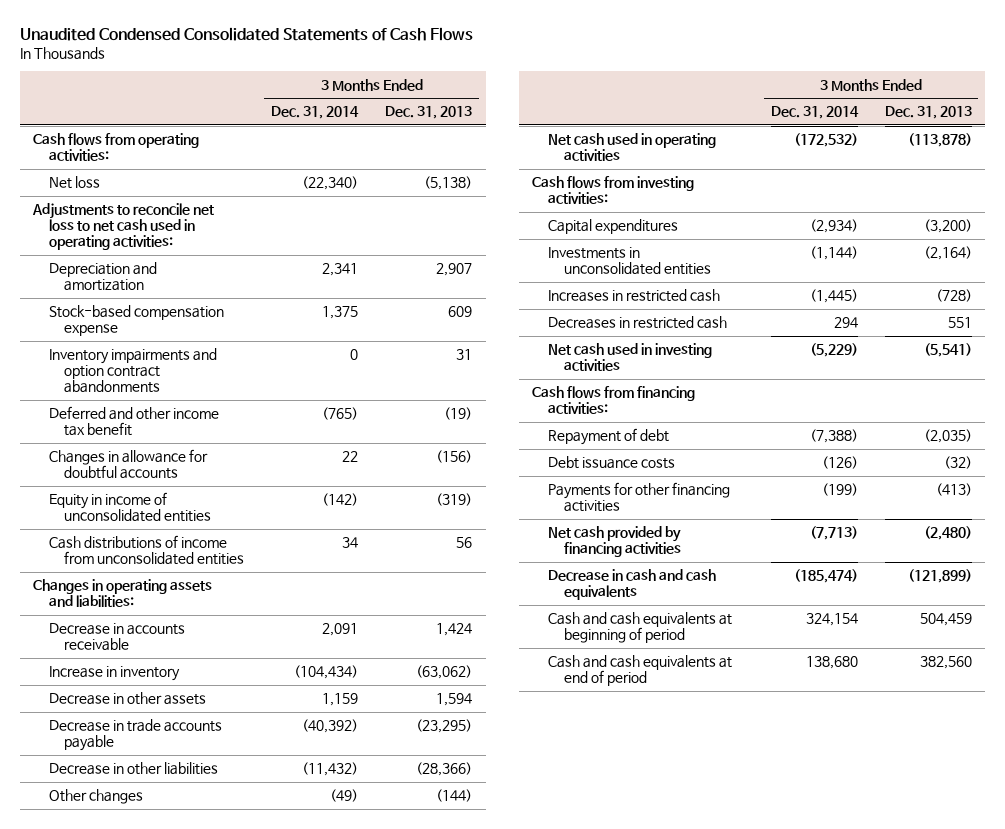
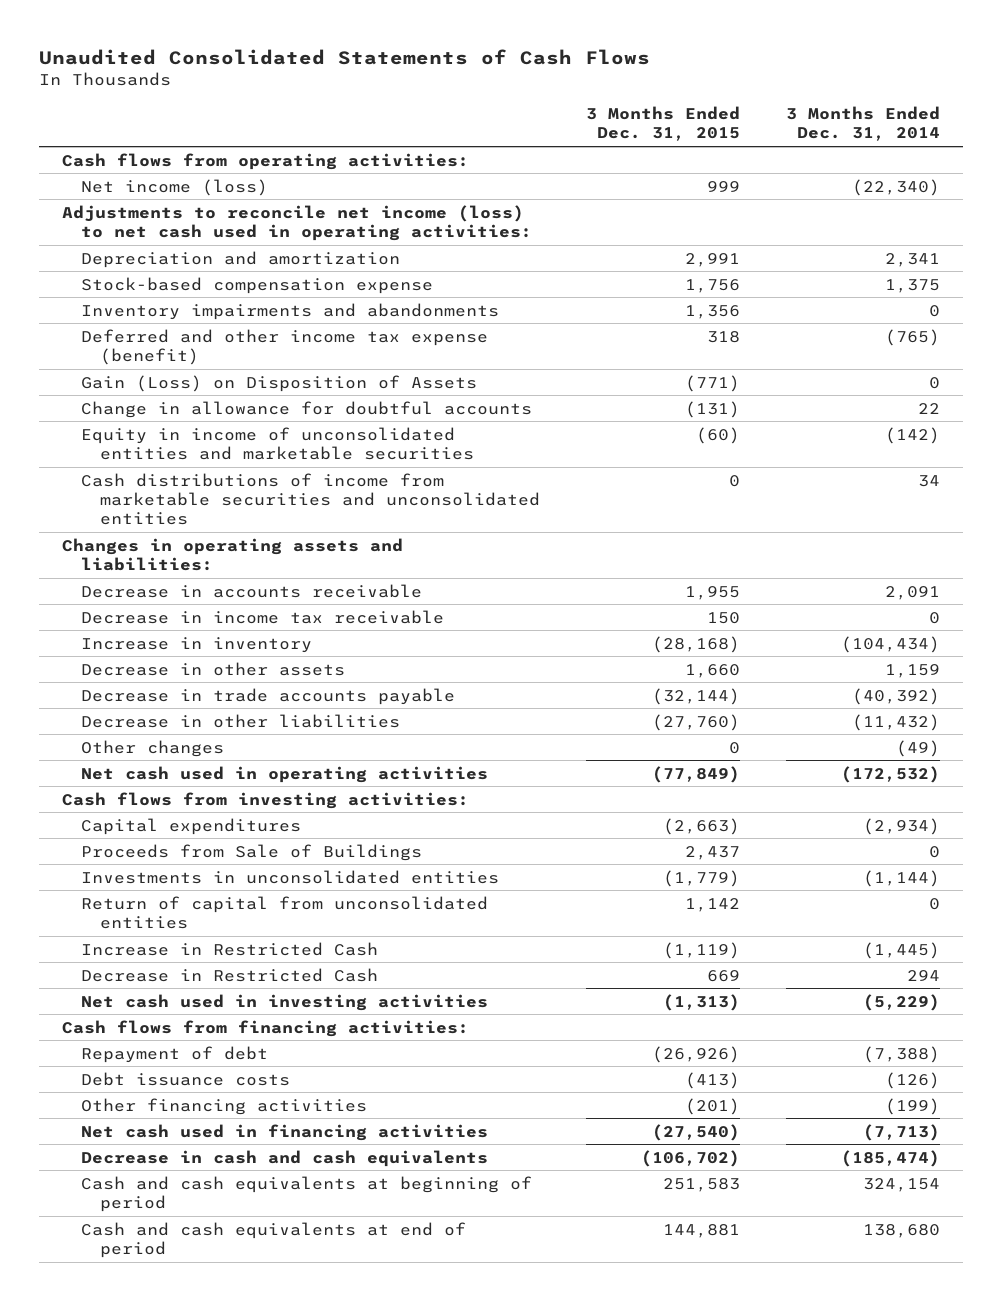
- Unaudited Condensed Consolidated Statements of Cash Flows
+ Unaudited Consolidated Statements of Cash Flows
- | 3 Months Ended Dec. 31, 2014 | 3 Months Ended Dec. 31, 2013
+ | 3 Months Ended Dec. 31, 2015 | 3 Months Ended Dec. 31, 2014
- Net loss | (22,340) | (5,138)
- Adjustments to reconcile net loss to net cash used in operating activities:
+ Net income (loss) | 999 | (22,340)
+ Adjustments to reconcile net income (loss) to net cash used in operating activities:
- Inventory impairments and option contract abandonments | 0 | 31
- Deferred and other income tax benefit | (765) | (19)
- Changes in allowance for doubtful accounts | 22 | (156)
- Equity in income of unconsolidated entities | (142) | (319)
- Cash distributions of income from unconsolidated entities | 34 | 56
+ Inventory impairments and abandonments | 1,356 | 0
+ Deferred and other income tax expense (benefit) | 318 | (765)
+ Gain (Loss) on Disposition of Assets | (771) | 0
+ Change in allowance for doubtful accounts | (131) | 22
+ Equity in income of unconsolidated entities and marketable securities | (60) | (142)
+ Cash distributions of income from marketable securities and unconsolidated entities | 0 | 34
+ Decrease in income tax receivable | 150 | 0
+ Proceeds from Sale of Buildings | 2,437 | 0
- Increases in restricted cash | (1,445) | (728)
- Decreases in restricted cash | 294 | 551
+ Return of capital from unconsolidated entities | 1,142 | 0
+ Increase in Restricted Cash | (1,119) | (1,445)
+ Decrease in Restricted Cash | 669 | 294
- Payments for other financing activities | (199) | (413)
- Net cash provided by financing activities | (7,713) | (2,480)
+ Other financing activities | (201) | (199)
+ Net cash used in financing activities | (27,540) | (7,713)

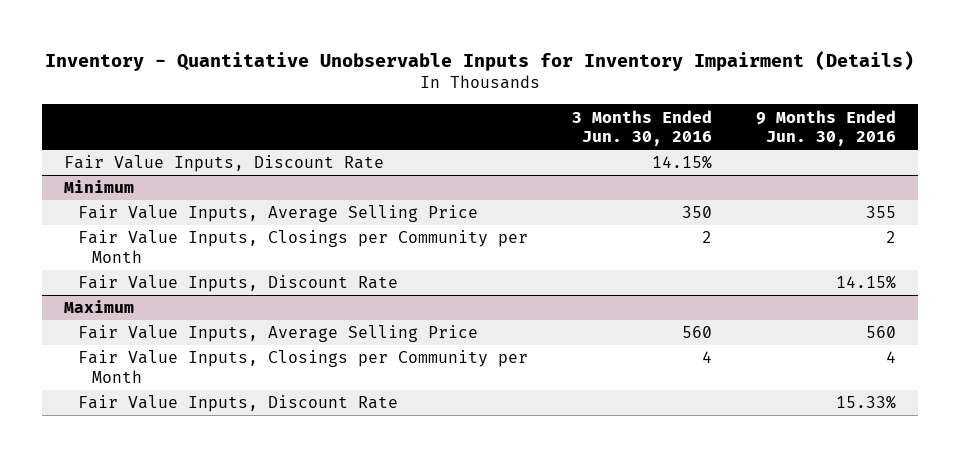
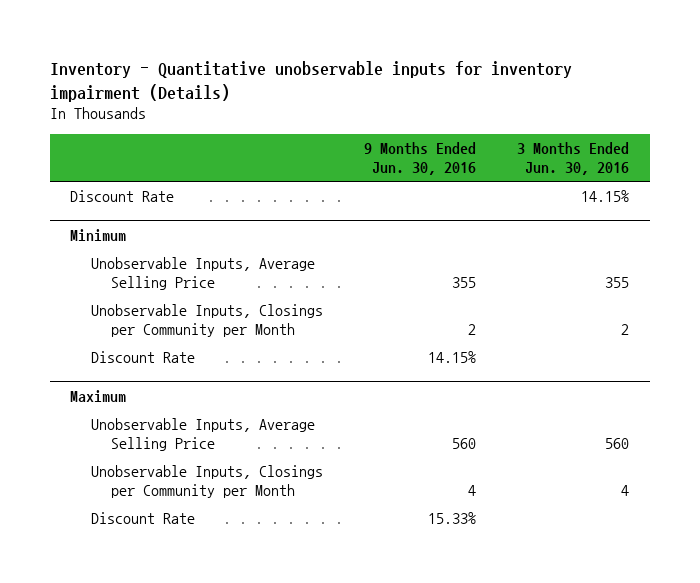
- Inventory - Quantitative Unobservable Inputs for Inventory Impairment (Details)
+ Inventory - Quantitative unobservable inputs for inventory impairment (Details)
- | 3 Months Ended Jun. 30, 2016 | 9 Months Ended Jun. 30, 2016
+ | 9 Months Ended Jun. 30, 2016 | 3 Months Ended Jun. 30, 2016
- Fair Value Inputs, Discount Rate | 14.15% |
+ Discount Rate | | 14.15%
@ Minimum
- Fair Value Inputs, Average Selling Price | 350 | 355
- Fair Value Inputs, Closings per Community per Month | 2 | 2
- Fair Value Inputs, Discount Rate | | 14.15%
+ Unobservable Inputs, Average Selling Price | 355 | 355
+ Unobservable Inputs, Closings per Community per Month | 2 | 2
+ Discount Rate | 14.15% |
@ Maximum
- Fair Value Inputs, Average Selling Price | 560 | 560
- Fair Value Inputs, Closings per Community per Month | 4 | 4
- Fair Value Inputs, Discount Rate | | 15.33%
+ Unobservable Inputs, Average Selling Price | 560 | 560
+ Unobservable Inputs, Closings per Community per Month | 4 | 4
+ Discount Rate | 15.33% |

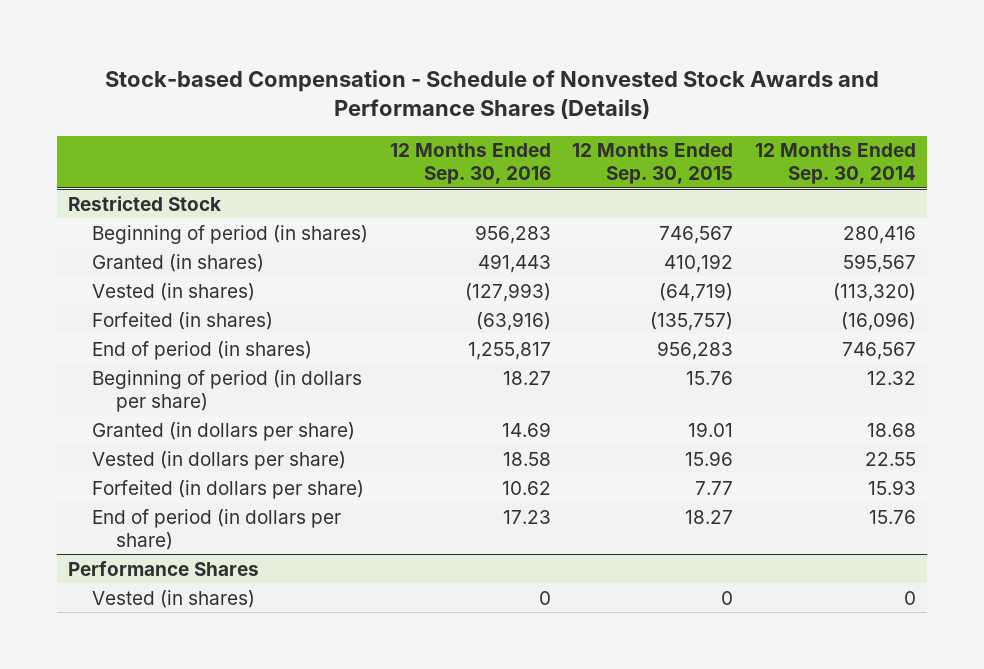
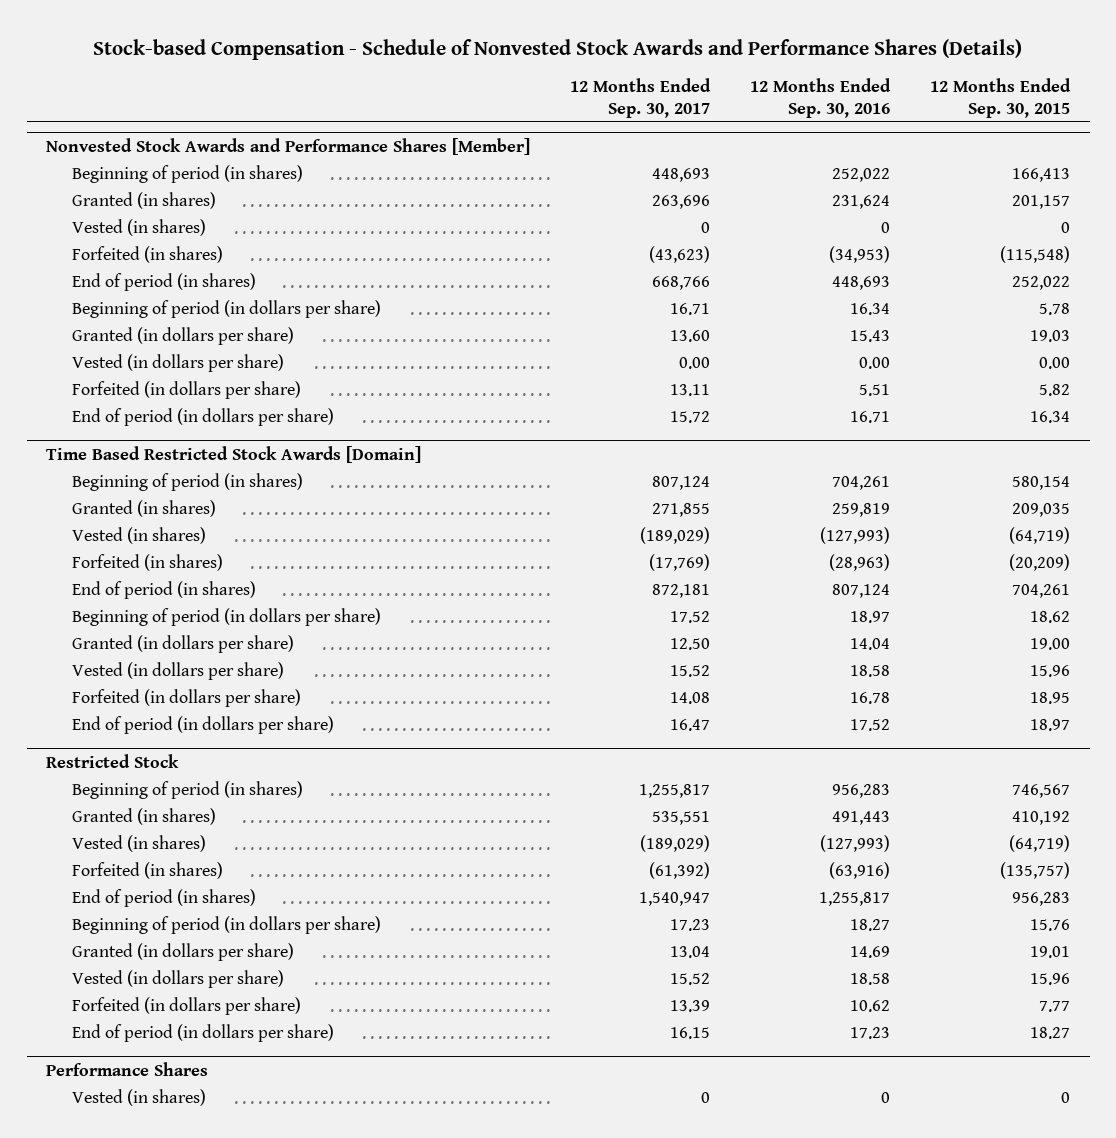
- | 12 Months Ended Sep. 30, 2016 | 12 Months Ended Sep. 30, 2015 | 12 Months Ended Sep. 30, 2014
+ | 12 Months Ended Sep. 30, 2017 | 12 Months Ended Sep. 30, 2016 | 12 Months Ended Sep. 30, 2015
+ Nonvested Stock Awards and Performance Shares [Member]
+ Beginning of period (in shares) | 448,693 | 252,022 | 166,413
+ Granted (in shares) | 263,696 | 231,624 | 201,157
+ Vested (in shares) | 0 | 0 | 0
+ Forfeited (in shares) | (43,623) | (34,953) | (115,548)
+ End of period (in shares) | 668,766 | 448,693 | 252,022
+ Beginning of period (in dollars per share) | 16.71 | 16.34 | 5.78
+ Granted (in dollars per share) | 13.60 | 15.43 | 19.03
+ Vested (in dollars per share) | 0.00 | 0.00 | 0.00
+ Forfeited (in dollars per share) | 13.11 | 5.51 | 5.82
+ End of period (in dollars per share) | 15.72 | 16.71 | 16.34
+ Time Based Restricted Stock Awards [Domain]
+ Beginning of period (in shares) | 807,124 | 704,261 | 580,154
+ Granted (in shares) | 271,855 | 259,819 | 209,035
+ Vested (in shares) | (189,029) | (127,993) | (64,719)
+ Forfeited (in shares) | (17,769) | (28,963) | (20,209)
+ End of period (in shares) | 872,181 | 807,124 | 704,261
+ Beginning of period (in dollars per share) | 17.52 | 18.97 | 18.62
+ Granted (in dollars per share) | 12.50 | 14.04 | 19.00
+ Vested (in dollars per share) | 15.52 | 18.58 | 15.96
+ Forfeited (in dollars per share) | 14.08 | 16.78 | 18.95
+ End of period (in dollars per share) | 16.47 | 17.52 | 18.97

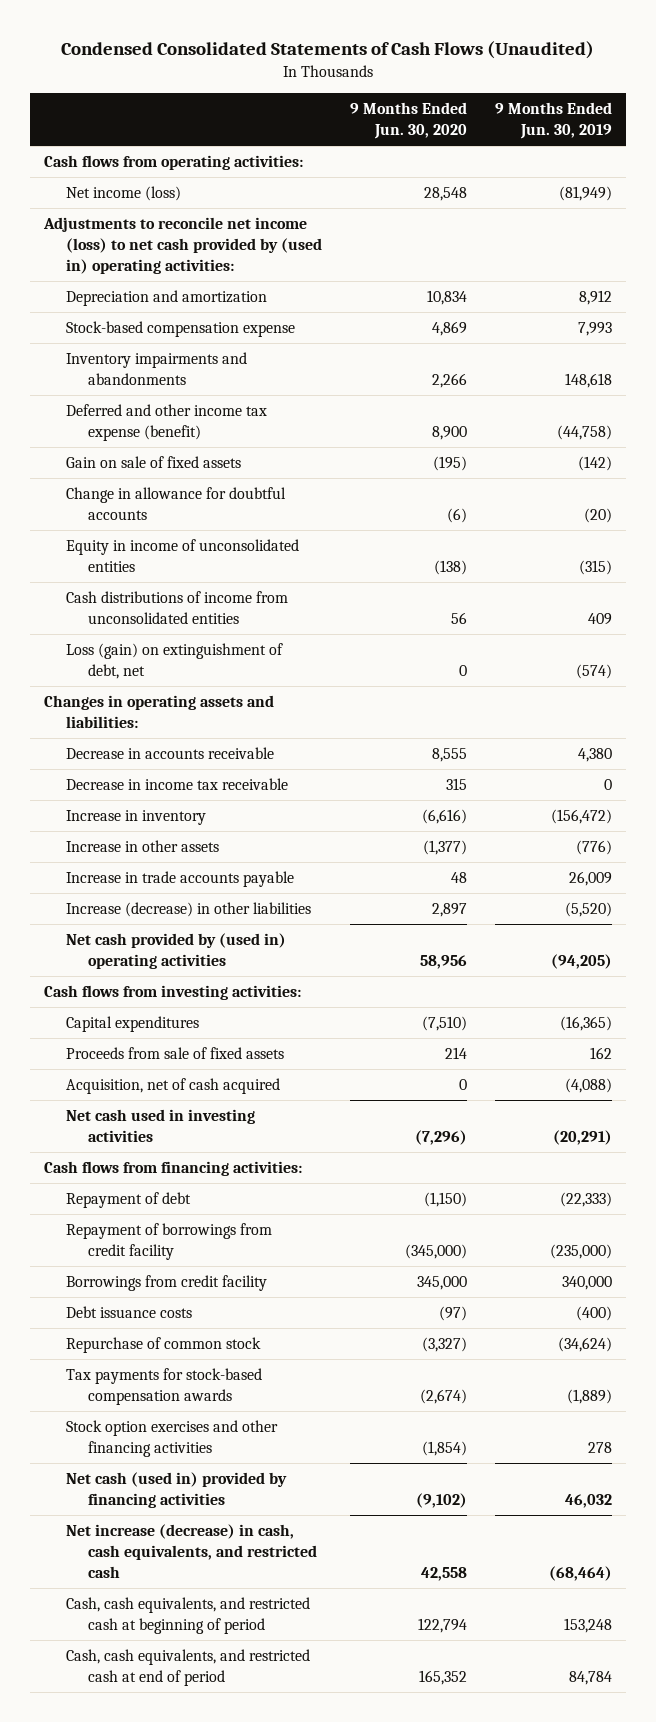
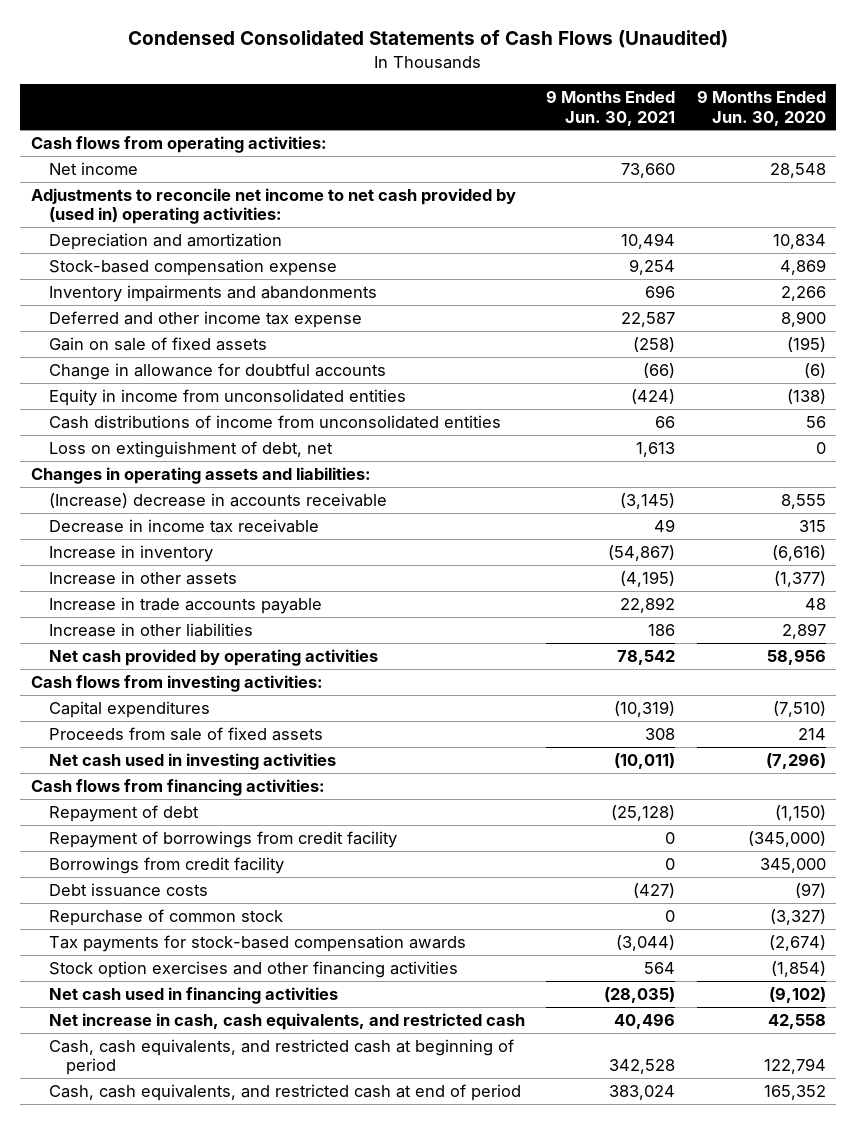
- | 9 Months Ended Jun. 30, 2020 | 9 Months Ended Jun. 30, 2019
+ | 9 Months Ended Jun. 30, 2021 | 9 Months Ended Jun. 30, 2020
- Net income (loss) | 28,548 | (81,949)
- Adjustments to reconcile net income (loss) to net cash provided by (used in) operating activities:
+ Net income | 73,660 | 28,548
+ Adjustments to reconcile net income to net cash provided by (used in) operating activities:
- Deferred and other income tax expense (benefit) | 8,900 | (44,758)
+ Deferred and other income tax expense | 22,587 | 8,900
- Equity in income of unconsolidated entities | (138) | (315)
+ Equity in income from unconsolidated entities | (424) | (138)
- Loss (gain) on extinguishment of debt, net | 0 | (574)
+ Loss on extinguishment of debt, net | 1,613 | 0
- Decrease in accounts receivable | 8,555 | 4,380
+ (Increase) decrease in accounts receivable | (3,145) | 8,555
- Increase (decrease) in other liabilities | 2,897 | (5,520)
- Net cash provided by (used in) operating activities | 58,956 | (94,205)
+ Increase in other liabilities | 186 | 2,897
+ Net cash provided by operating activities | 78,542 | 58,956
- Acquisition, net of cash acquired | 0 | (4,088)
- Net cash (used in) provided by financing activities | (9,102) | 46,032
- Net increase (decrease) in cash, cash equivalents, and restricted cash | 42,558 | (68,464)
+ Net cash used in financing activities | (28,035) | (9,102)
+ Net increase in cash, cash equivalents, and restricted cash | 40,496 | 42,558

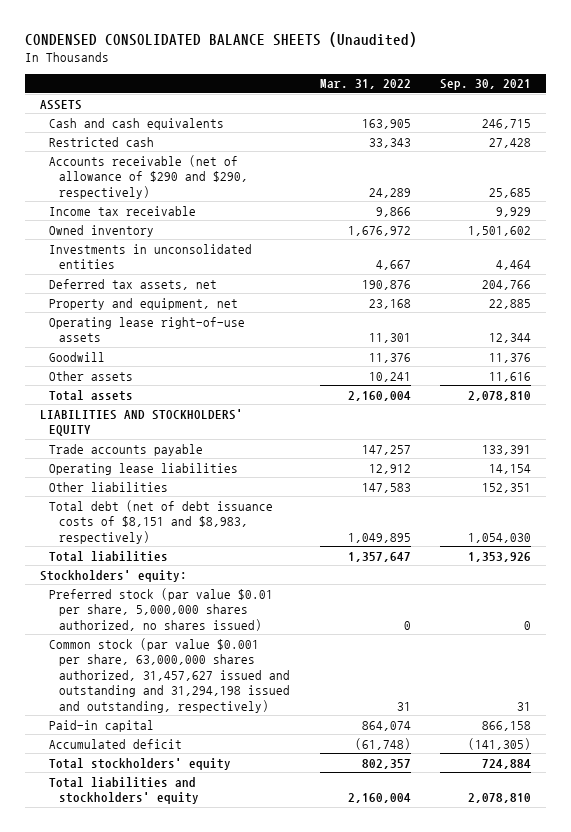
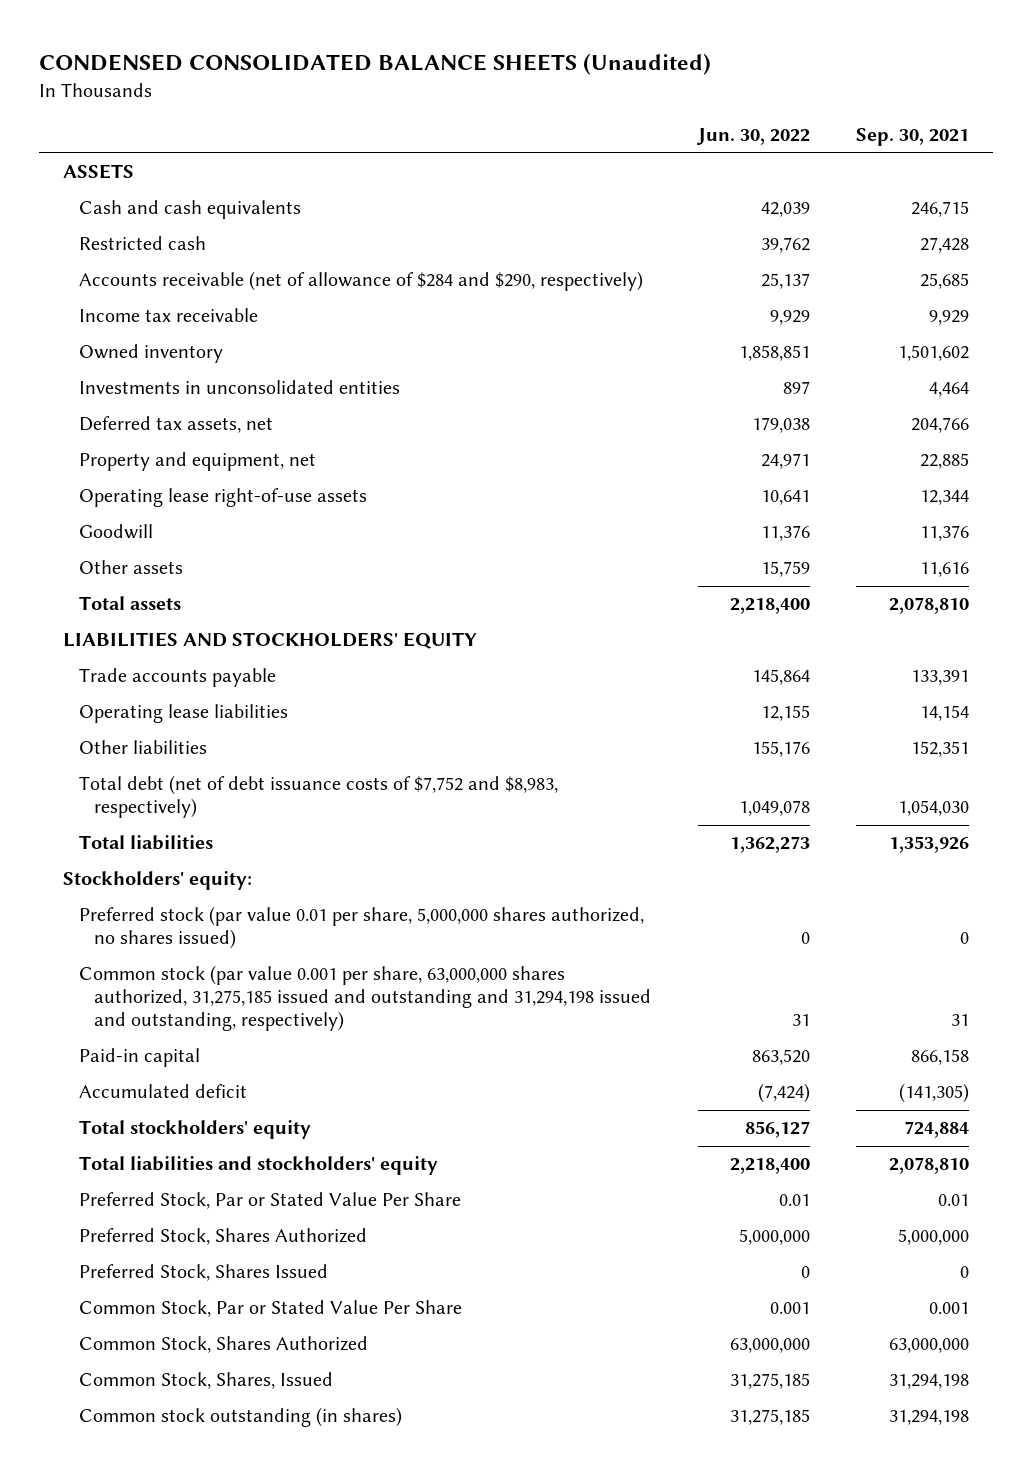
- | Mar. 31, 2022 | Sep. 30, 2021
+ | Jun. 30, 2022 | Sep. 30, 2021
- Accounts receivable (net of allowance of $290 and $290, respectively) | 24,289 | 25,685
+ Accounts receivable (net of allowance of $284 and $290, respectively) | 25,137 | 25,685
- Total debt (net of debt issuance costs of $8,151 and $8,983, respectively) | 1,049,895 | 1,054,030
+ Total debt (net of debt issuance costs of $7,752 and $8,983, respectively) | 1,049,078 | 1,054,030
- Preferred stock (par value $0.01 per share, 5,000,000 shares authorized, no shares issued) | 0 | 0
- Common stock (par value $0.001 per share, 63,000,000 shares authorized, 31,457,627 issued and outstanding and 31,294,198 issued and outstanding, respectively) | 31 | 31
+ Preferred stock (par value 0.01 per share, 5,000,000 shares authorized, no shares issued) | 0 | 0
+ Common stock (par value 0.001 per share, 63,000,000 shares authorized, 31,275,185 issued and outstanding and 31,294,198 issued and outstanding, respectively) | 31 | 31
+ Preferred Stock, Par or Stated Value Per Share | 0.01 | 0.01
+ Preferred Stock, Shares Authorized | 5,000,000 | 5,000,000
+ Preferred Stock, Shares Issued | 0 | 0
+ Common Stock, Par or Stated Value Per Share | 0.001 | 0.001
+ Common Stock, Shares Authorized | 63,000,000 | 63,000,000
+ Common Stock, Shares, Issued | 31,275,185 | 31,294,198
+ Common stock outstanding (in shares) | 31,275,185 | 31,294,198

